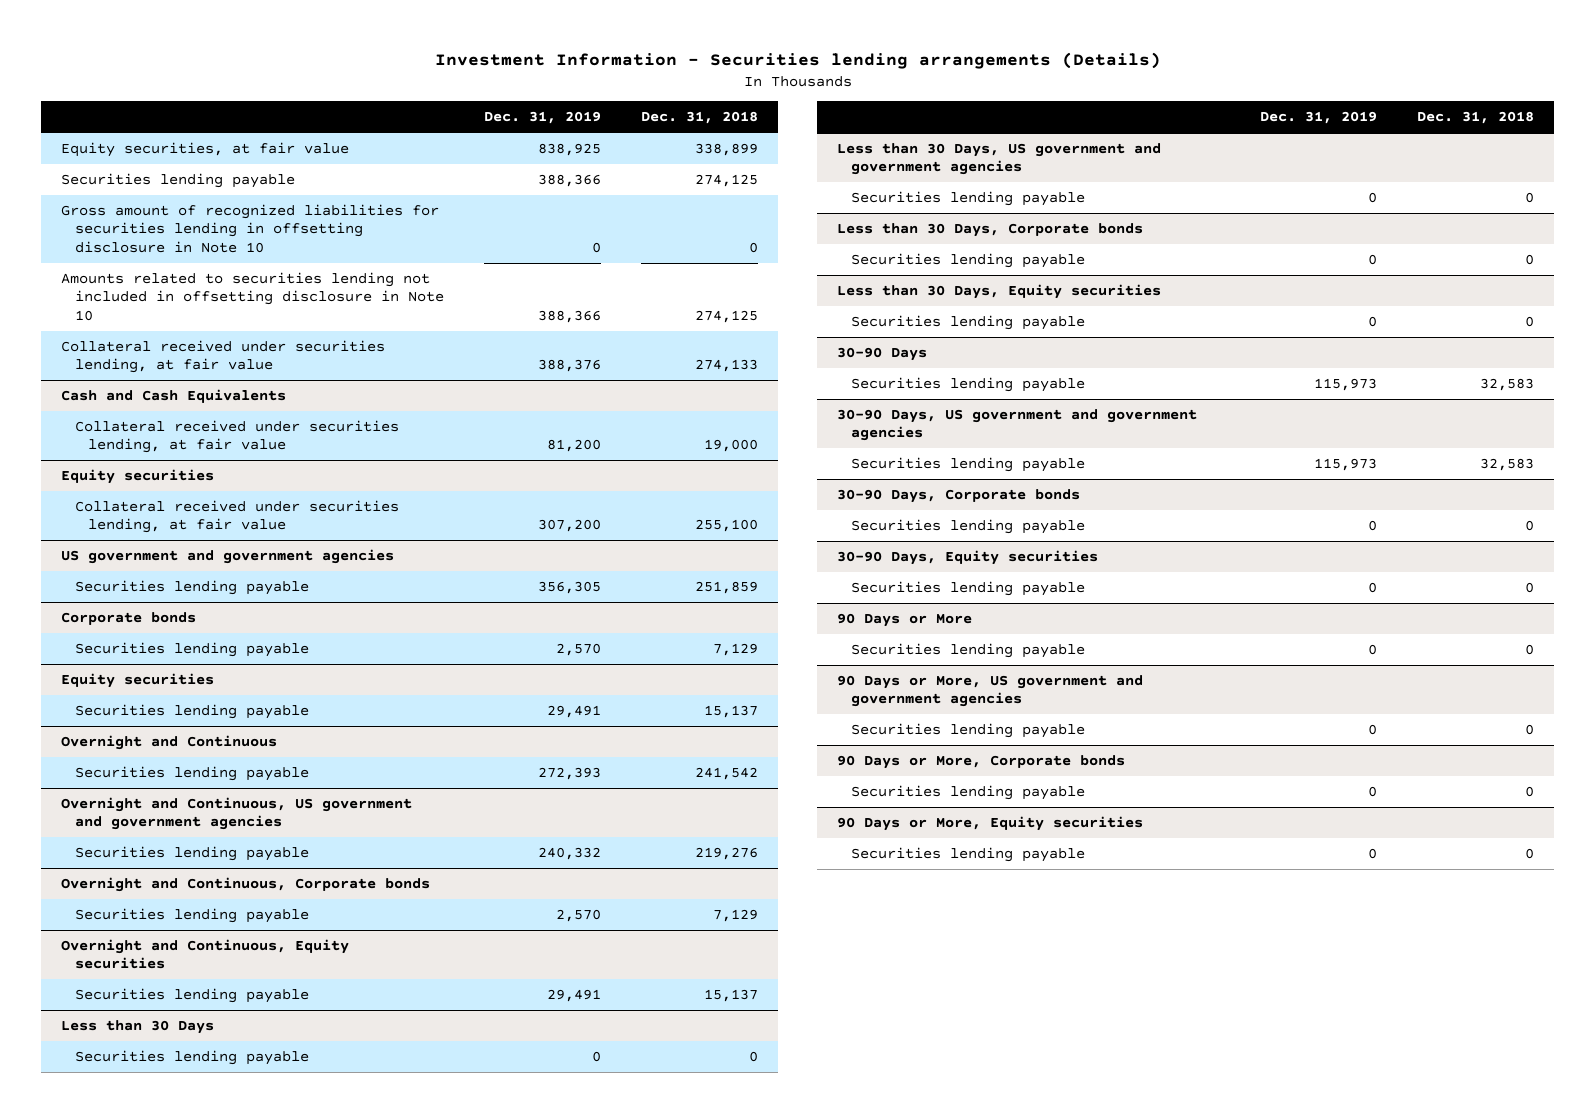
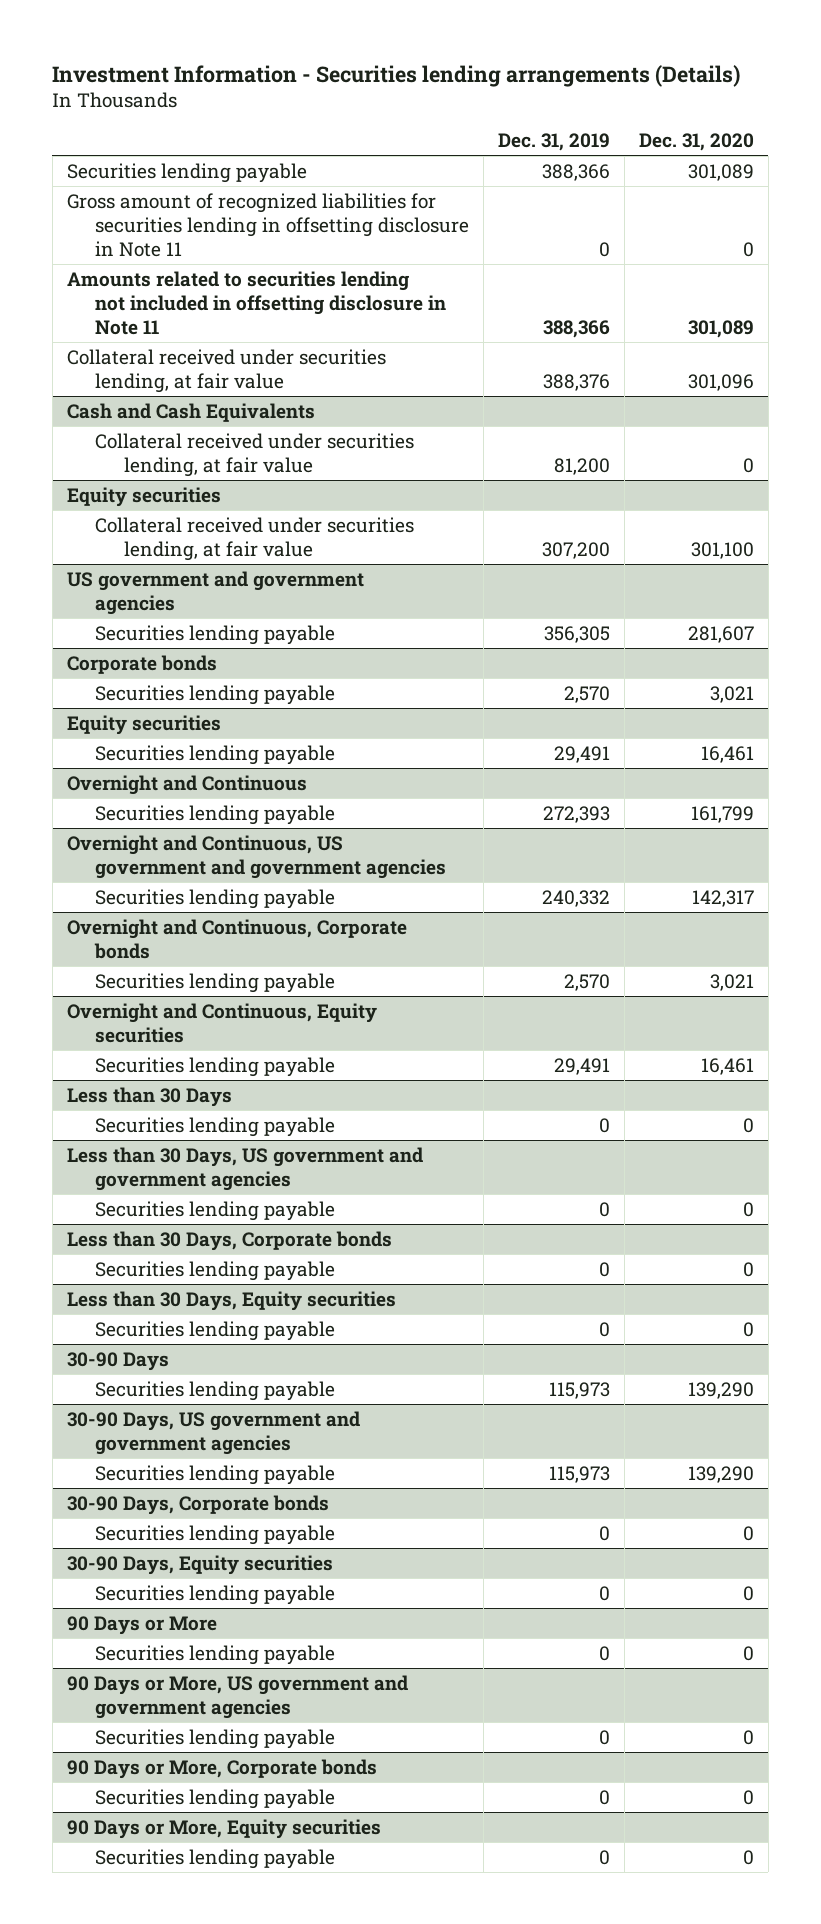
- | Dec. 31, 2019 | Dec. 31, 2018
+ | Dec. 31, 2019 | Dec. 31, 2020
- Equity securities, at fair value | 838,925 | 338,899
- Gross amount of recognized liabilities for securities lending in offsetting disclosure in Note 10 | 0 | 0
- Amounts related to securities lending not included in offsetting disclosure in Note 10 | 388,366 | 274,125
+ Gross amount of recognized liabilities for securities lending in offsetting disclosure in Note 11 | 0 | 0
+ Amounts related to securities lending not included in offsetting disclosure in Note 11 | 388,366 | 301,089

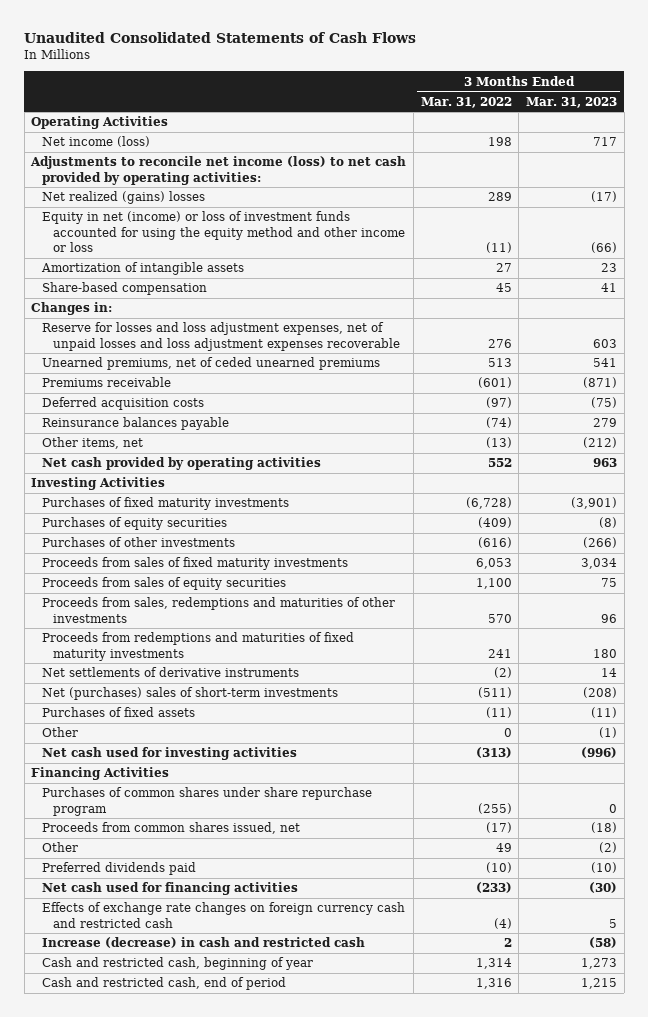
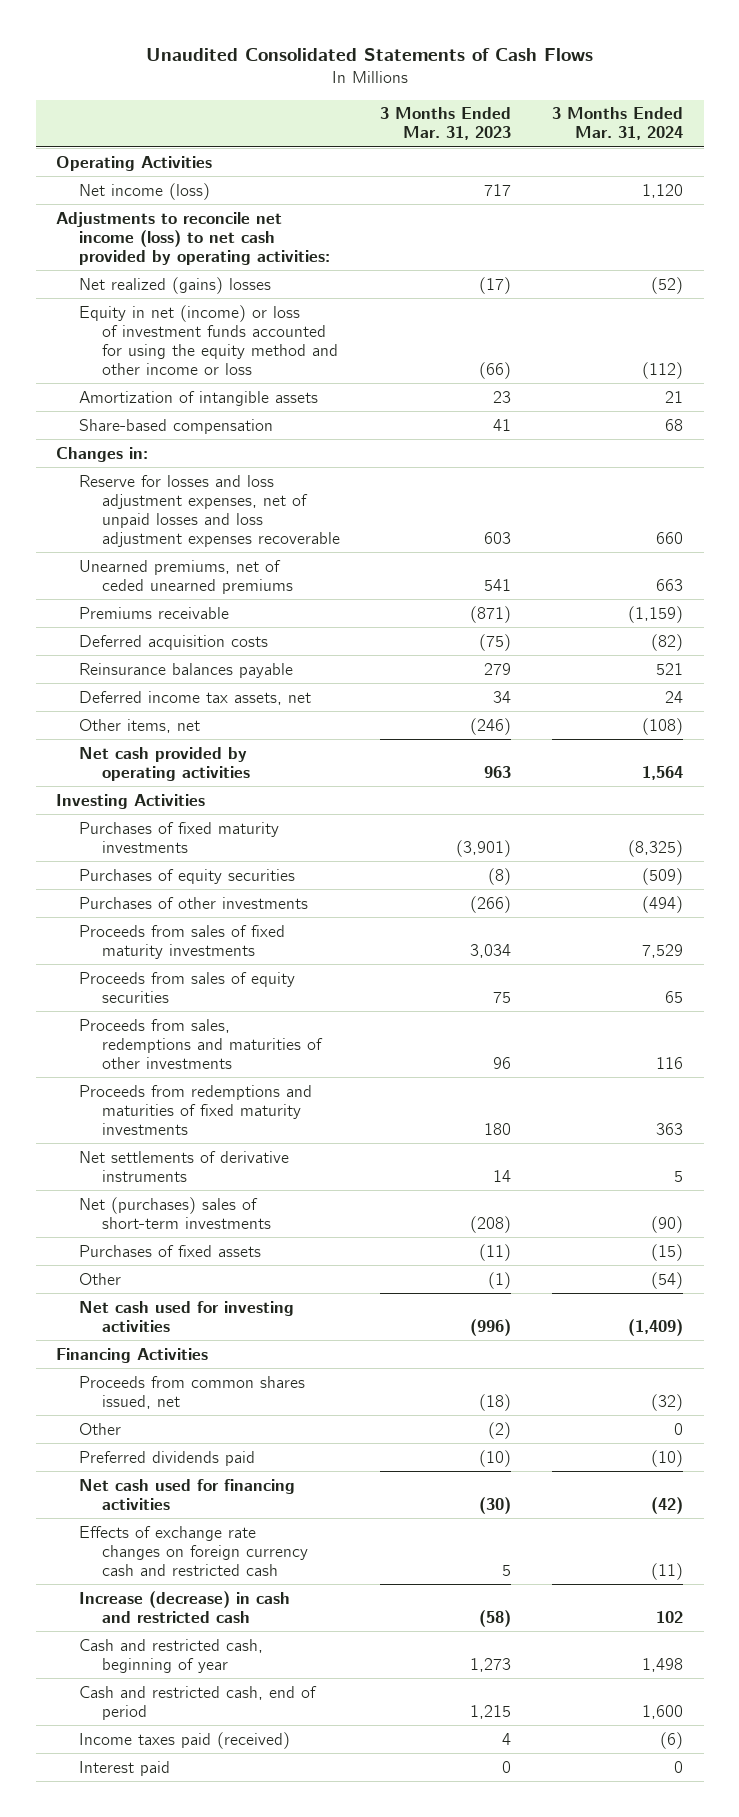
- | 3 Months Ended Mar. 31, 2022 | 3 Months Ended Mar. 31, 2023
+ | 3 Months Ended Mar. 31, 2023 | 3 Months Ended Mar. 31, 2024
- Other items, net | (13) | (212)
+ Deferred income tax assets, net | 34 | 24
+ Other items, net | (246) | (108)
- Purchases of common shares under share repurchase program | (255) | 0
+ Income taxes paid (received) | 4 | (6)
+ Interest paid | 0 | 0

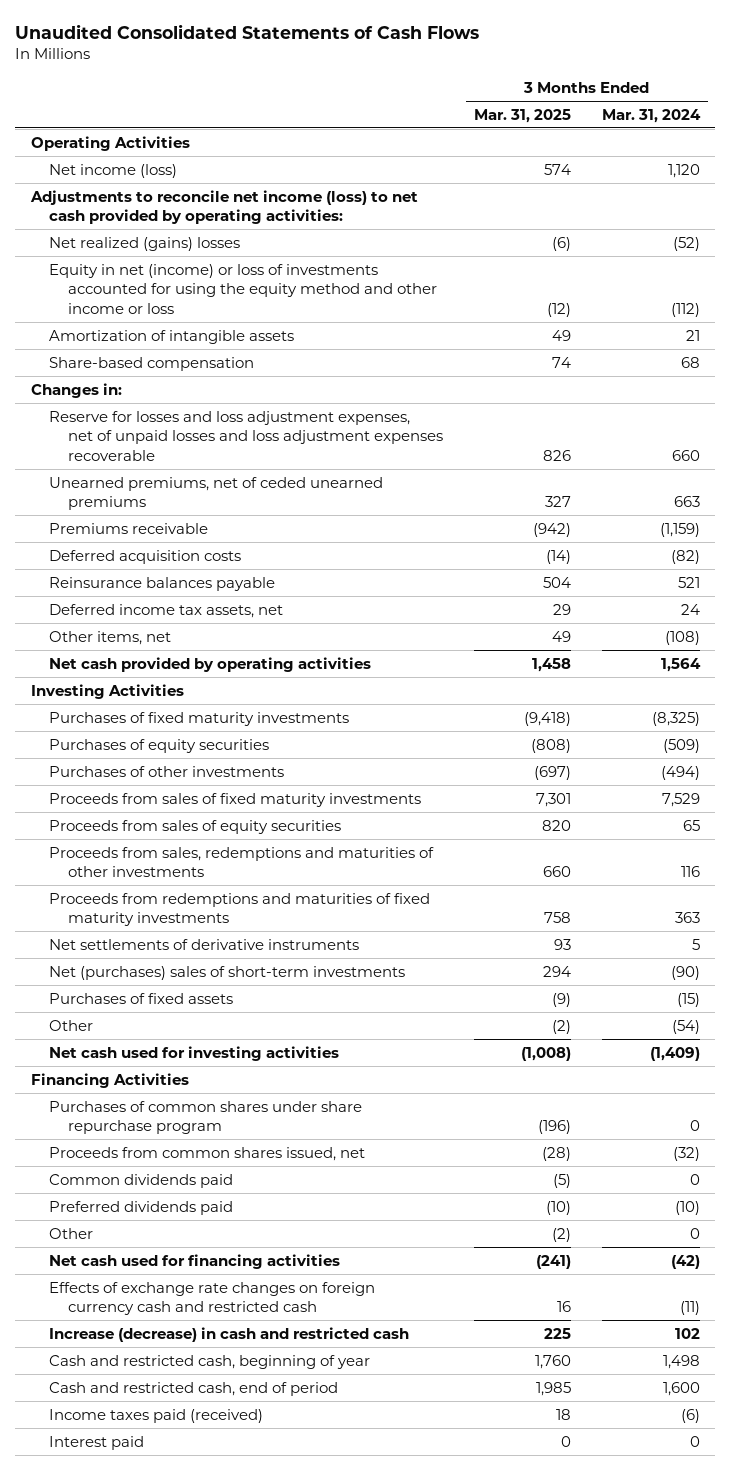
- | 3 Months Ended Mar. 31, 2023 | 3 Months Ended Mar. 31, 2024
+ | 3 Months Ended Mar. 31, 2025 | 3 Months Ended Mar. 31, 2024
- Equity in net (income) or loss of investment funds accounted for using the equity method and other income or loss | (66) | (112)
+ Equity in net (income) or loss of investments accounted for using the equity method and other income or loss | (12) | (112)
+ Purchases of common shares under share repurchase program | (196) | 0
+ Common dividends paid | (5) | 0
moved down: Other | (2) | 0

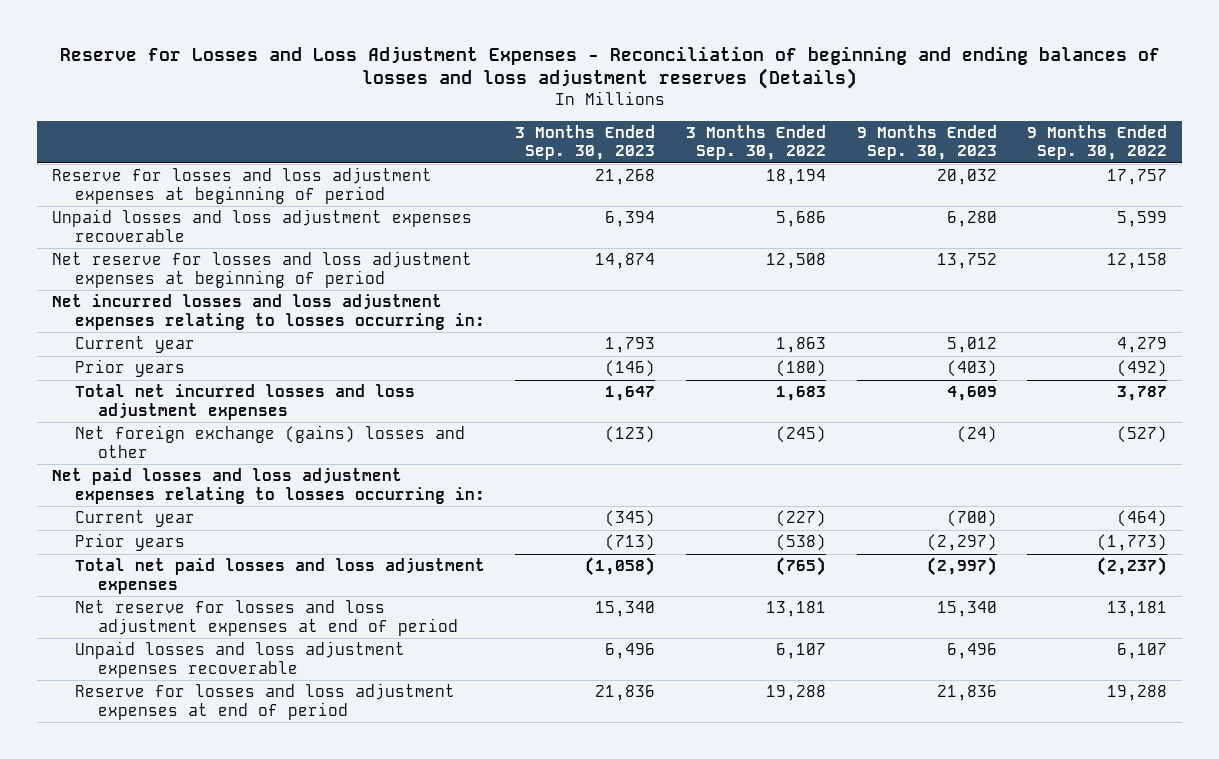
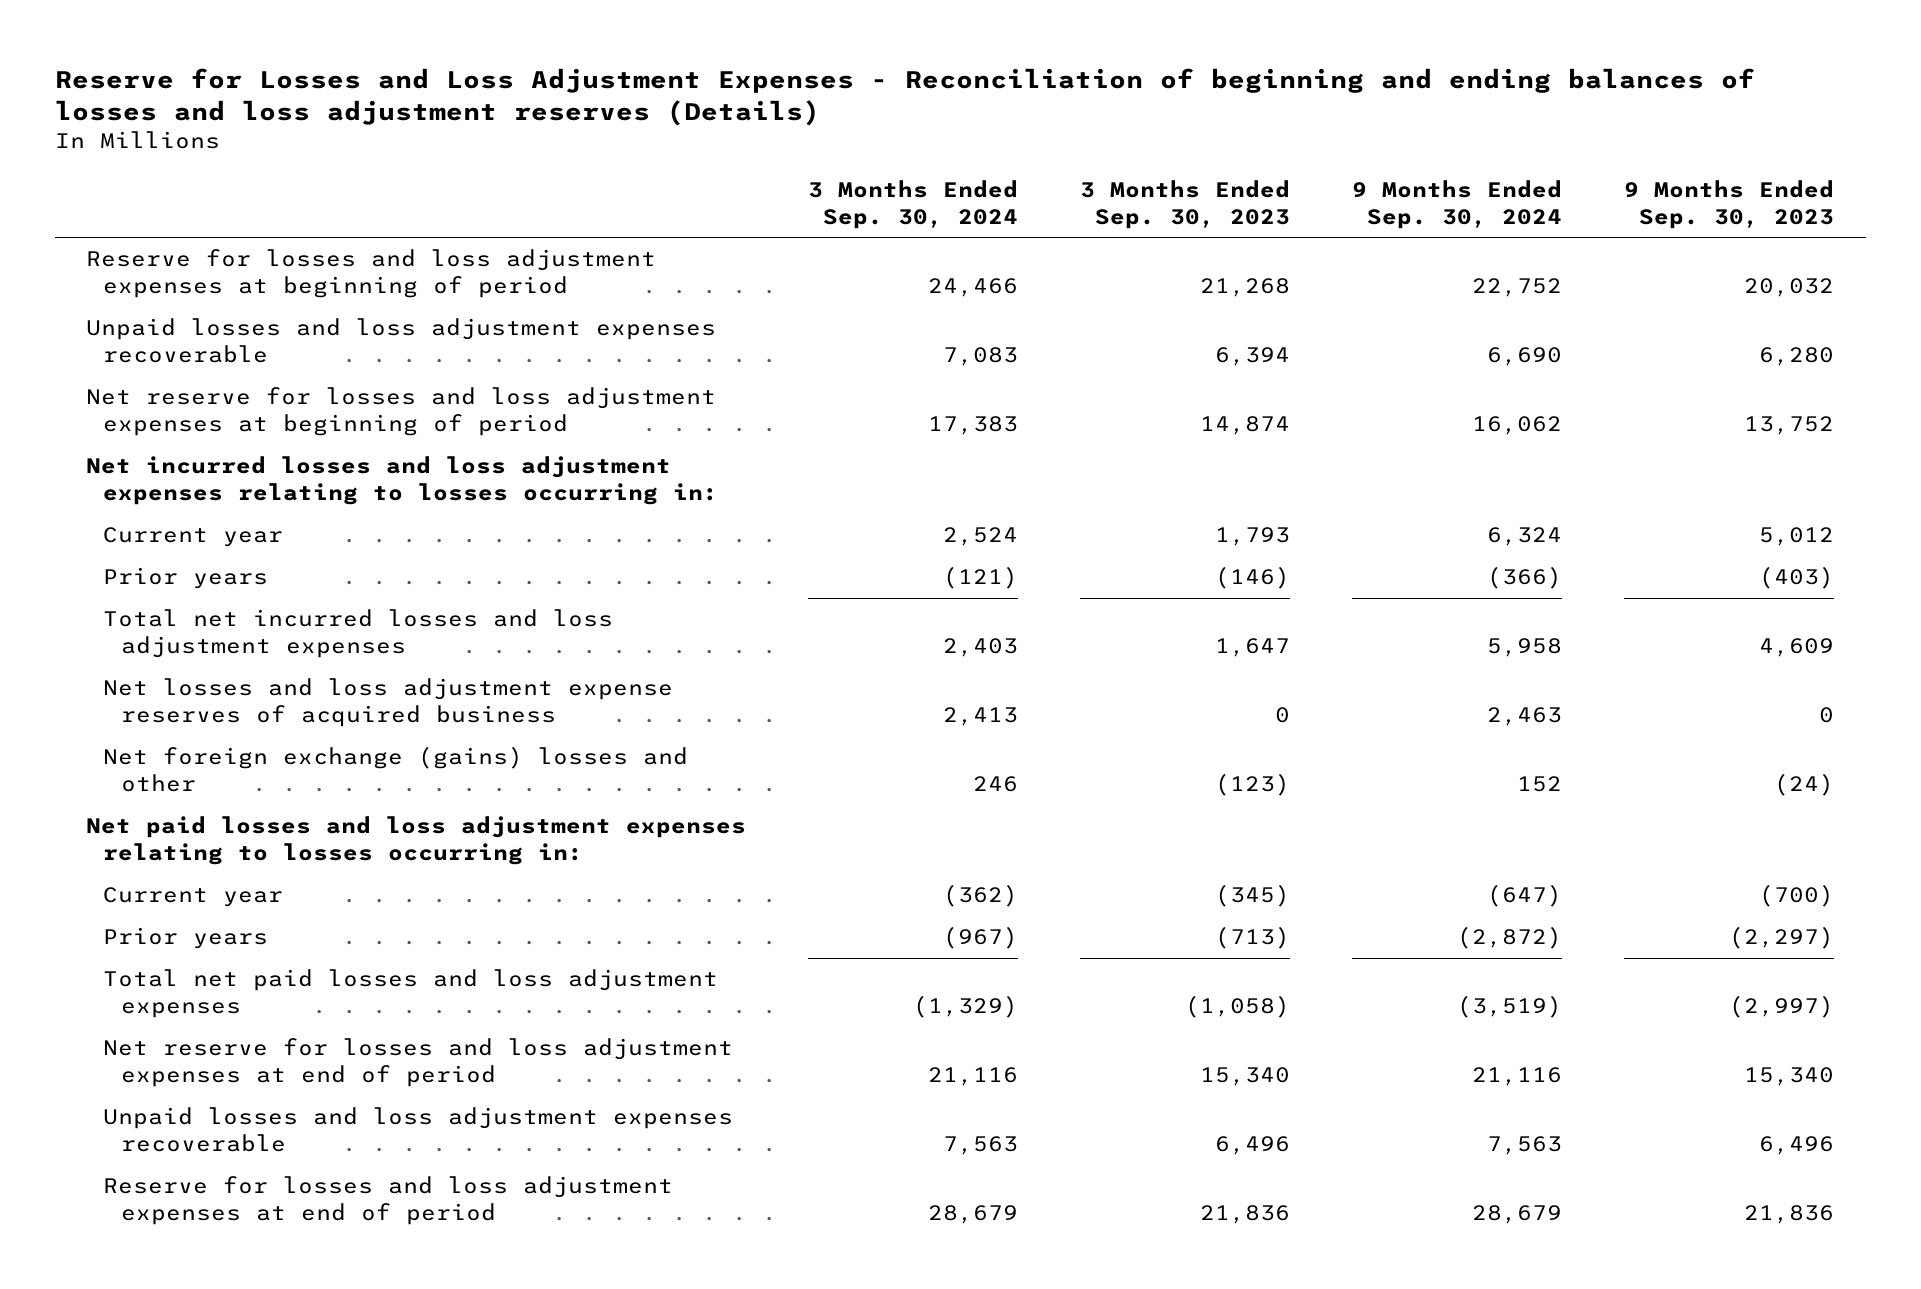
- | 3 Months Ended Sep. 30, 2023 | 3 Months Ended Sep. 30, 2022 | 9 Months Ended Sep. 30, 2023 | 9 Months Ended Sep. 30, 2022
+ | 3 Months Ended Sep. 30, 2024 | 3 Months Ended Sep. 30, 2023 | 9 Months Ended Sep. 30, 2024 | 9 Months Ended Sep. 30, 2023
+ Net losses and loss adjustment expense reserves of acquired business | 2,413 | 0 | 2,463 | 0

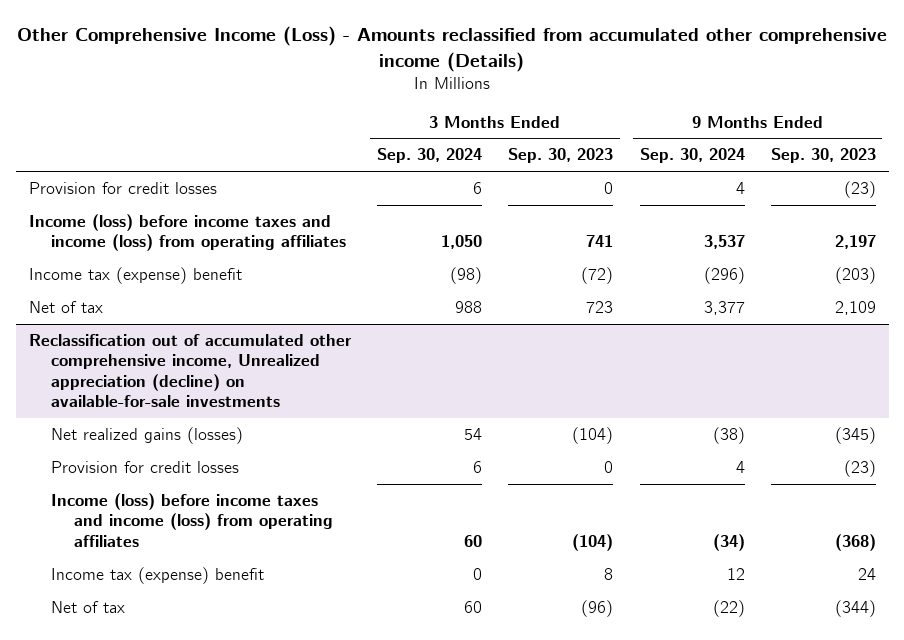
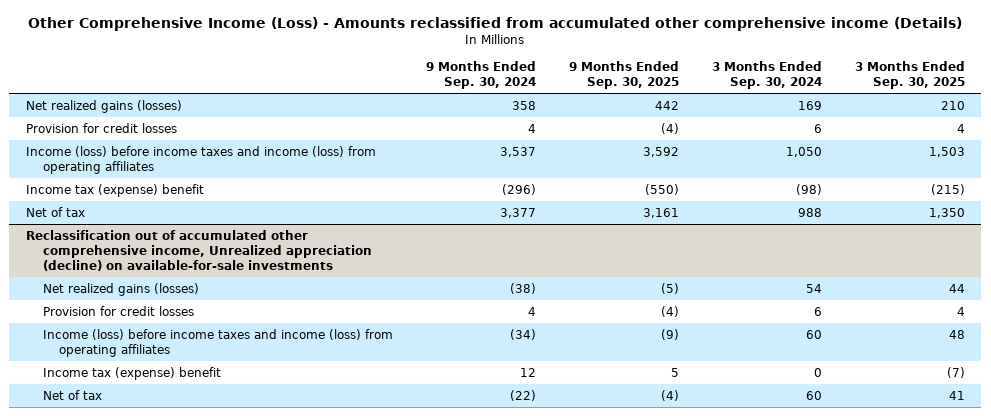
- | 3 Months Ended Sep. 30, 2024 | 3 Months Ended Sep. 30, 2023 | 9 Months Ended Sep. 30, 2024 | 9 Months Ended Sep. 30, 2023
+ | 9 Months Ended Sep. 30, 2024 | 9 Months Ended Sep. 30, 2025 | 3 Months Ended Sep. 30, 2024 | 3 Months Ended Sep. 30, 2025
+ Net realized gains (losses) | 358 | 442 | 169 | 210

